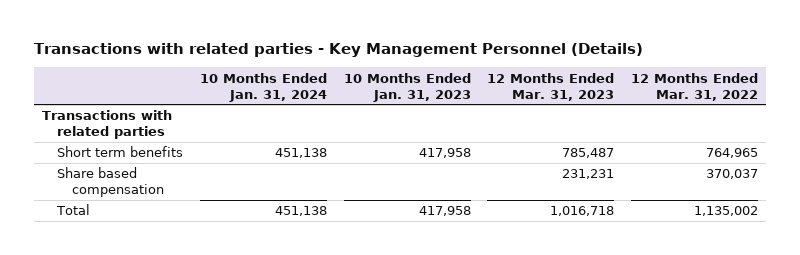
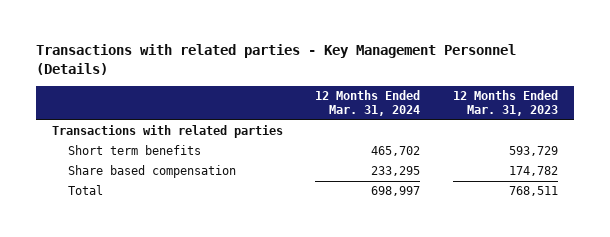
- | 10 Months Ended Jan. 31, 2024 | 10 Months Ended Jan. 31, 2023 | 12 Months Ended Mar. 31, 2023 | 12 Months Ended Mar. 31, 2022
+ | 12 Months Ended Mar. 31, 2024 | 12 Months Ended Mar. 31, 2023
- Short term benefits | 451,138 | 417,958 | 785,487 | 764,965
- Share based compensation | | | 231,231 | 370,037
- Total | 451,138 | 417,958 | 1,016,718 | 1,135,002
+ Short term benefits | 465,702 | 593,729
+ Share based compensation | 233,295 | 174,782
+ Total | 698,997 | 768,511

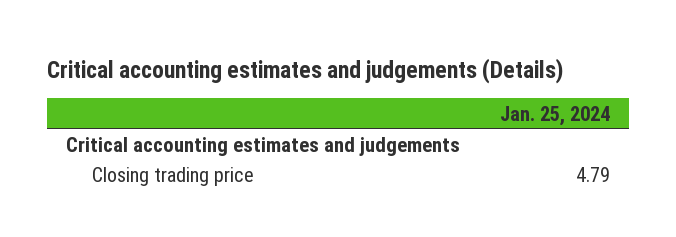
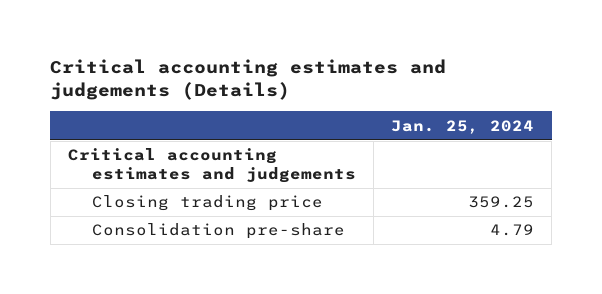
- Closing trading price | 4.79
+ Closing trading price | 359.25
+ Consolidation pre-share | 4.79

